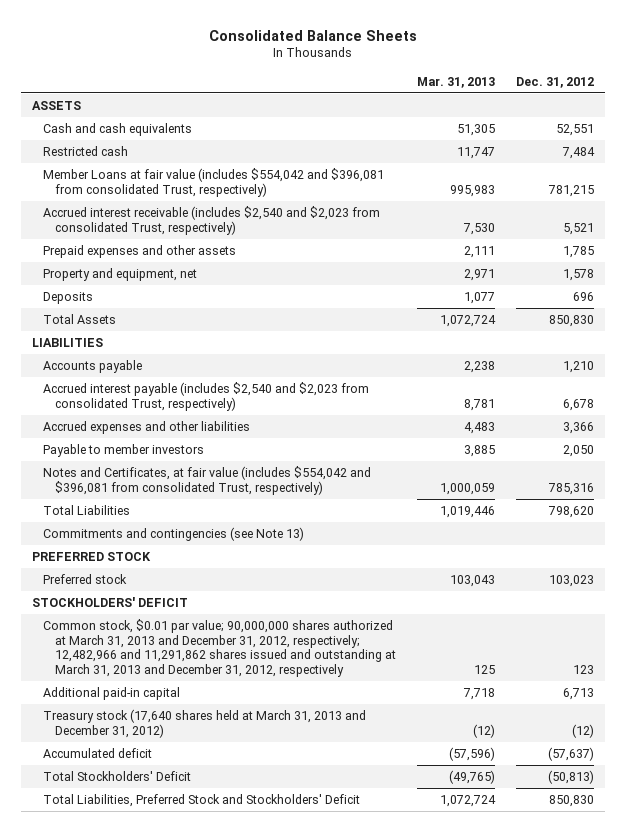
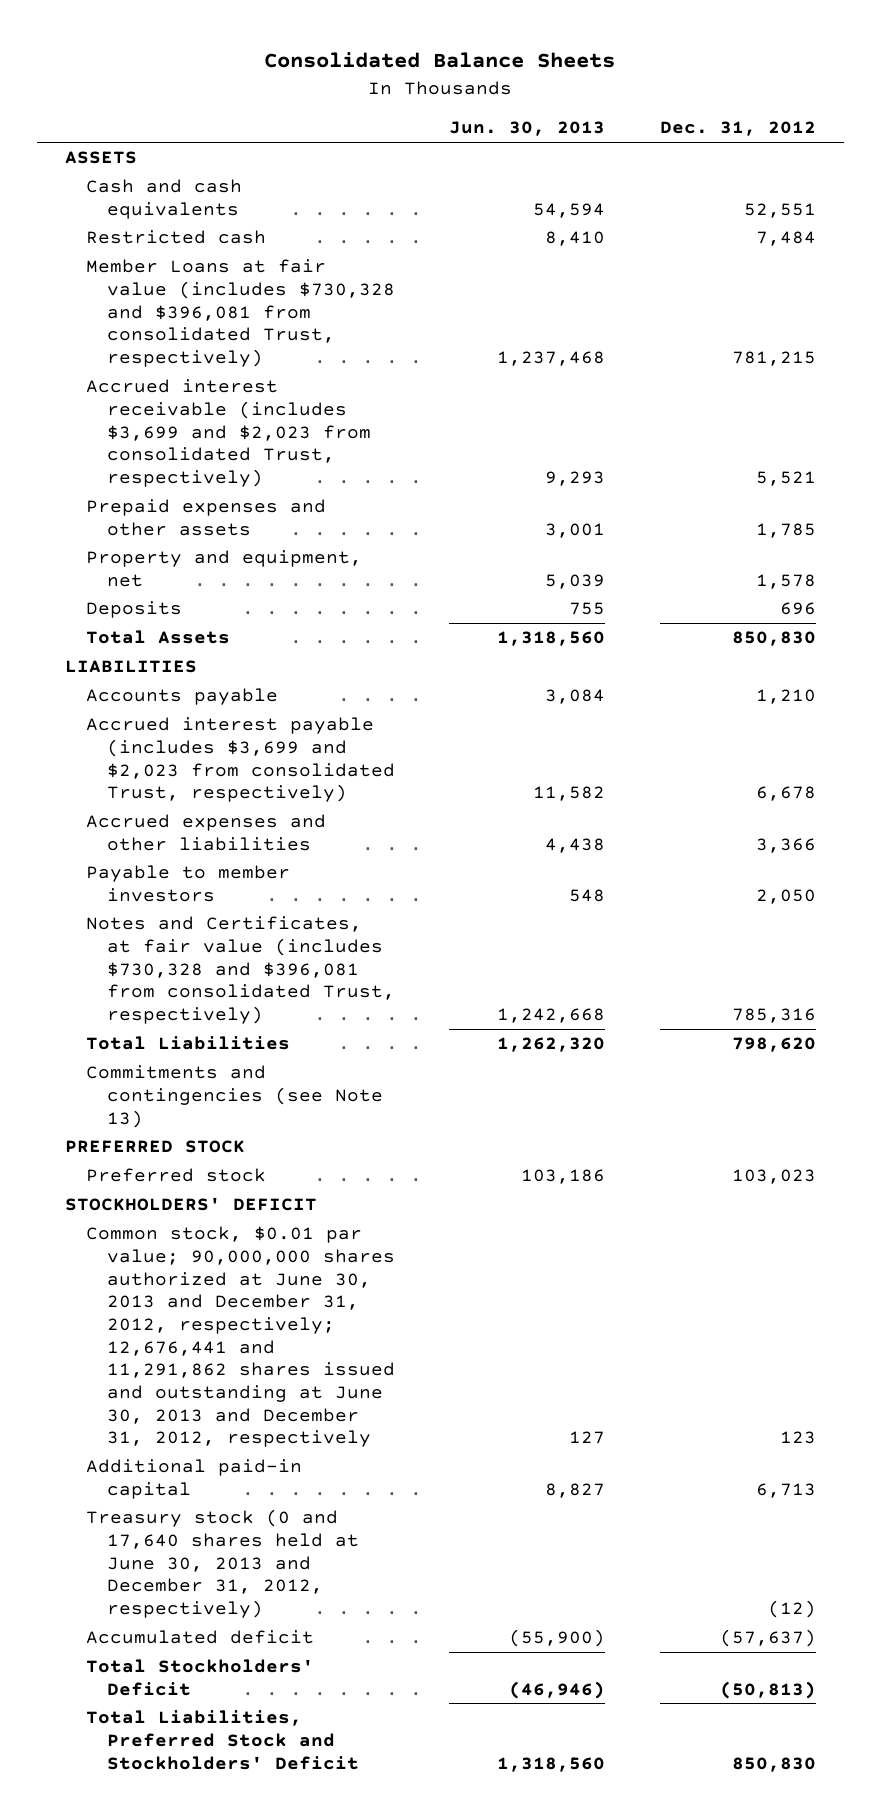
- | Mar. 31, 2013 | Dec. 31, 2012
+ | Jun. 30, 2013 | Dec. 31, 2012
- Member Loans at fair value (includes $554,042 and $396,081 from consolidated Trust, respectively) | 995,983 | 781,215
- Accrued interest receivable (includes $2,540 and $2,023 from consolidated Trust, respectively) | 7,530 | 5,521
+ Member Loans at fair value (includes $730,328 and $396,081 from consolidated Trust, respectively) | 1,237,468 | 781,215
+ Accrued interest receivable (includes $3,699 and $2,023 from consolidated Trust, respectively) | 9,293 | 5,521
- Accrued interest payable (includes $2,540 and $2,023 from consolidated Trust, respectively) | 8,781 | 6,678
+ Accrued interest payable (includes $3,699 and $2,023 from consolidated Trust, respectively) | 11,582 | 6,678
- Notes and Certificates, at fair value (includes $554,042 and $396,081 from consolidated Trust, respectively) | 1,000,059 | 785,316
+ Notes and Certificates, at fair value (includes $730,328 and $396,081 from consolidated Trust, respectively) | 1,242,668 | 785,316
- Common stock, $0.01 par value; 90,000,000 shares authorized at March 31, 2013 and December 31, 2012, respectively; 12,482,966 and 11,291,862 shares issued and outstanding at March 31, 2013 and December 31, 2012, respectively | 125 | 123
+ Common stock, $0.01 par value; 90,000,000 shares authorized at June 30, 2013 and December 31, 2012, respectively; 12,676,441 and 11,291,862 shares issued and outstanding at June 30, 2013 and December 31, 2012, respectively | 127 | 123
- Treasury stock (17,640 shares held at March 31, 2013 and December 31, 2012) | (12) | (12)
+ Treasury stock (0 and 17,640 shares held at June 30, 2013 and December 31, 2012, respectively) | | (12)

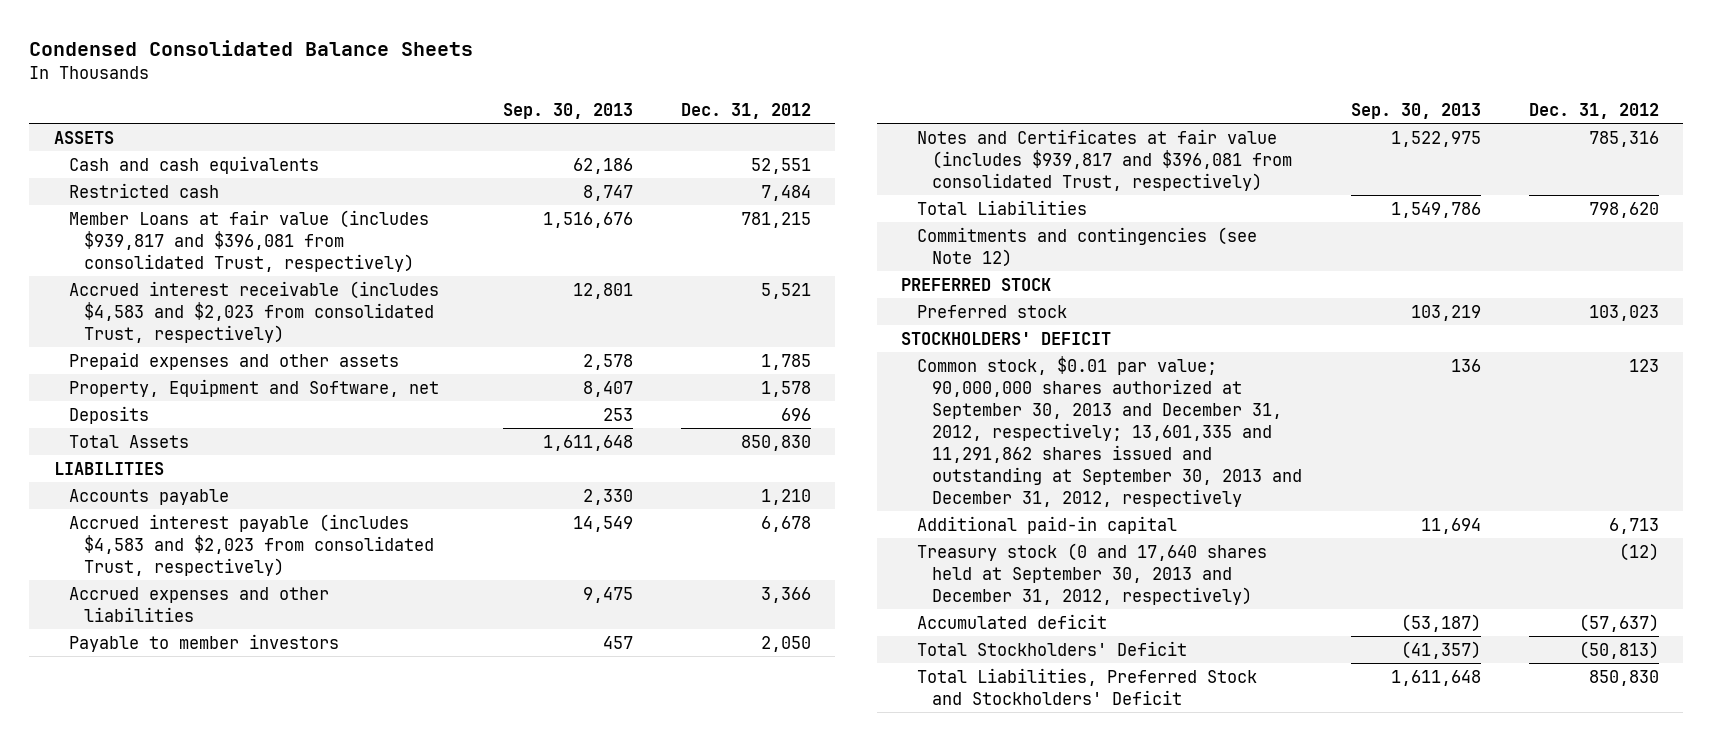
- Consolidated Balance Sheets
+ Condensed Consolidated Balance Sheets
- | Jun. 30, 2013 | Dec. 31, 2012
+ | Sep. 30, 2013 | Dec. 31, 2012
- Member Loans at fair value (includes $730,328 and $396,081 from consolidated Trust, respectively) | 1,237,468 | 781,215
- Accrued interest receivable (includes $3,699 and $2,023 from consolidated Trust, respectively) | 9,293 | 5,521
+ Member Loans at fair value (includes $939,817 and $396,081 from consolidated Trust, respectively) | 1,516,676 | 781,215
+ Accrued interest receivable (includes $4,583 and $2,023 from consolidated Trust, respectively) | 12,801 | 5,521
- Property and equipment, net | 5,039 | 1,578
+ Property, Equipment and Software, net | 8,407 | 1,578
- Accrued interest payable (includes $3,699 and $2,023 from consolidated Trust, respectively) | 11,582 | 6,678
+ Accrued interest payable (includes $4,583 and $2,023 from consolidated Trust, respectively) | 14,549 | 6,678
- Notes and Certificates, at fair value (includes $730,328 and $396,081 from consolidated Trust, respectively) | 1,242,668 | 785,316
+ Notes and Certificates at fair value (includes $939,817 and $396,081 from consolidated Trust, respectively) | 1,522,975 | 785,316
- Commitments and contingencies (see Note 13)
+ Commitments and contingencies (see Note 12)
- Common stock, $0.01 par value; 90,000,000 shares authorized at June 30, 2013 and December 31, 2012, respectively; 12,676,441 and 11,291,862 shares issued and outstanding at June 30, 2013 and December 31, 2012, respectively | 127 | 123
+ Common stock, $0.01 par value; 90,000,000 shares authorized at September 30, 2013 and December 31, 2012, respectively; 13,601,335 and 11,291,862 shares issued and outstanding at September 30, 2013 and December 31, 2012, respectively | 136 | 123
- Treasury stock (0 and 17,640 shares held at June 30, 2013 and December 31, 2012, respectively) | | (12)
+ Treasury stock (0 and 17,640 shares held at September 30, 2013 and December 31, 2012, respectively) | | (12)

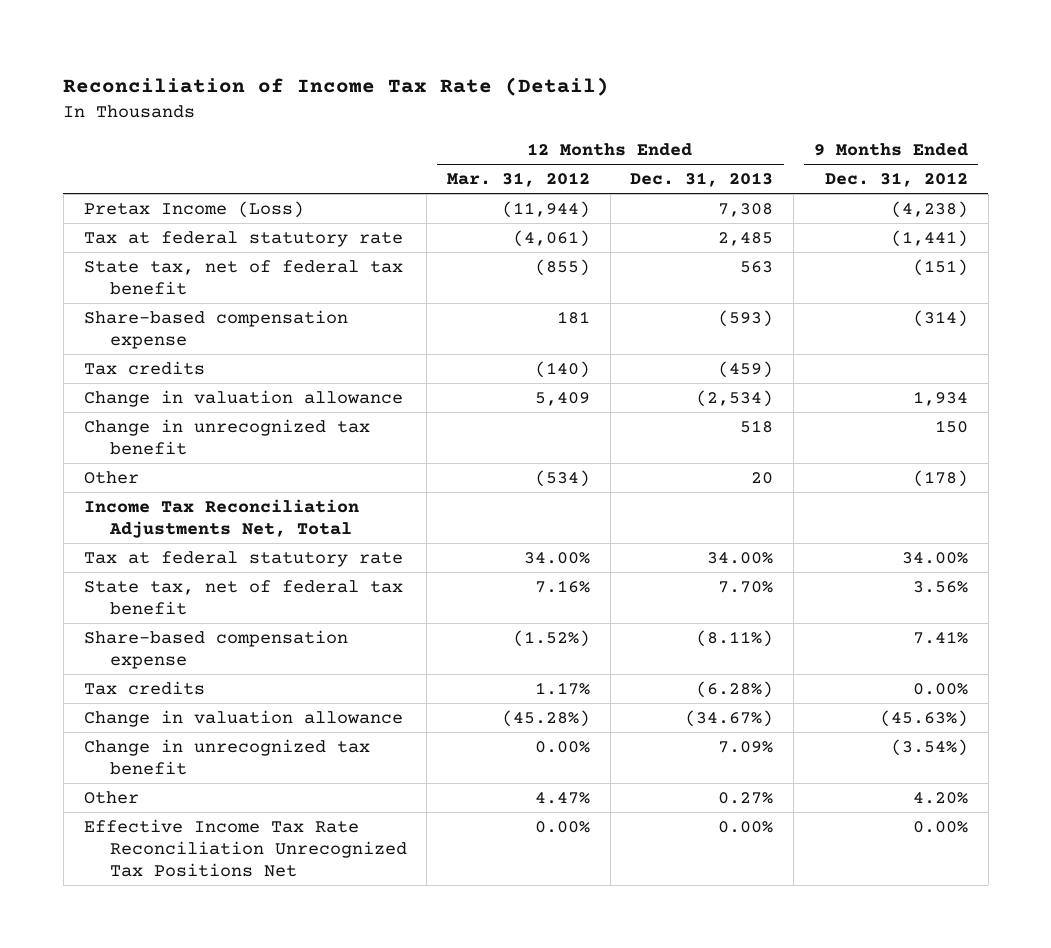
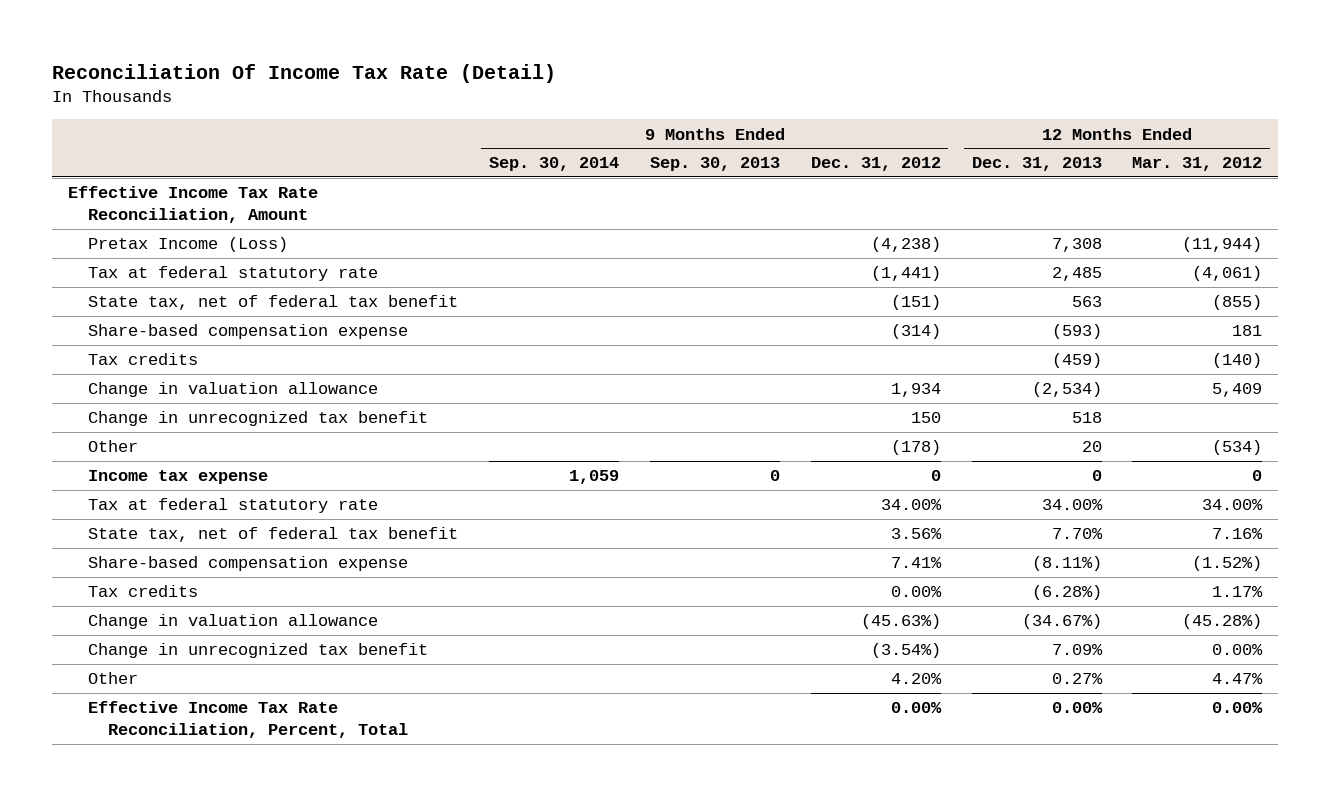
- Reconciliation of Income Tax Rate (Detail)
+ Reconciliation Of Income Tax Rate (Detail)
- | 12 Months Ended Mar. 31, 2012 | 12 Months Ended Dec. 31, 2013 | 9 Months Ended Dec. 31, 2012
+ | 9 Months Ended Sep. 30, 2014 | 9 Months Ended Sep. 30, 2013 | 9 Months Ended Dec. 31, 2012 | 12 Months Ended Dec. 31, 2013 | 12 Months Ended Mar. 31, 2012
+ Effective Income Tax Rate Reconciliation, Amount
- Income Tax Reconciliation Adjustments Net, Total
+ Income tax expense | 1,059 | 0 | 0 | 0 | 0
- Effective Income Tax Rate Reconciliation Unrecognized Tax Positions Net | 0.00% | 0.00% | 0.00%
+ Effective Income Tax Rate Reconciliation, Percent, Total | | | 0.00% | 0.00% | 0.00%

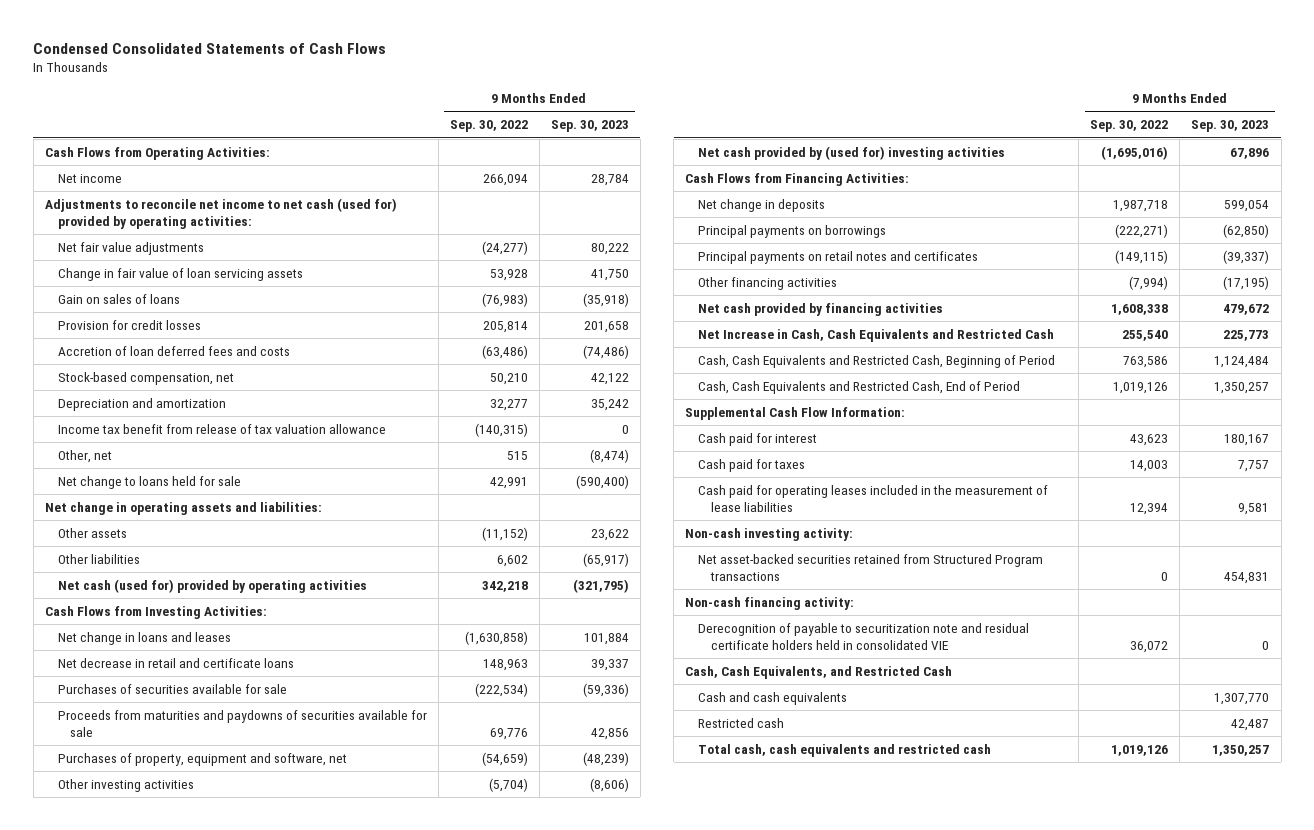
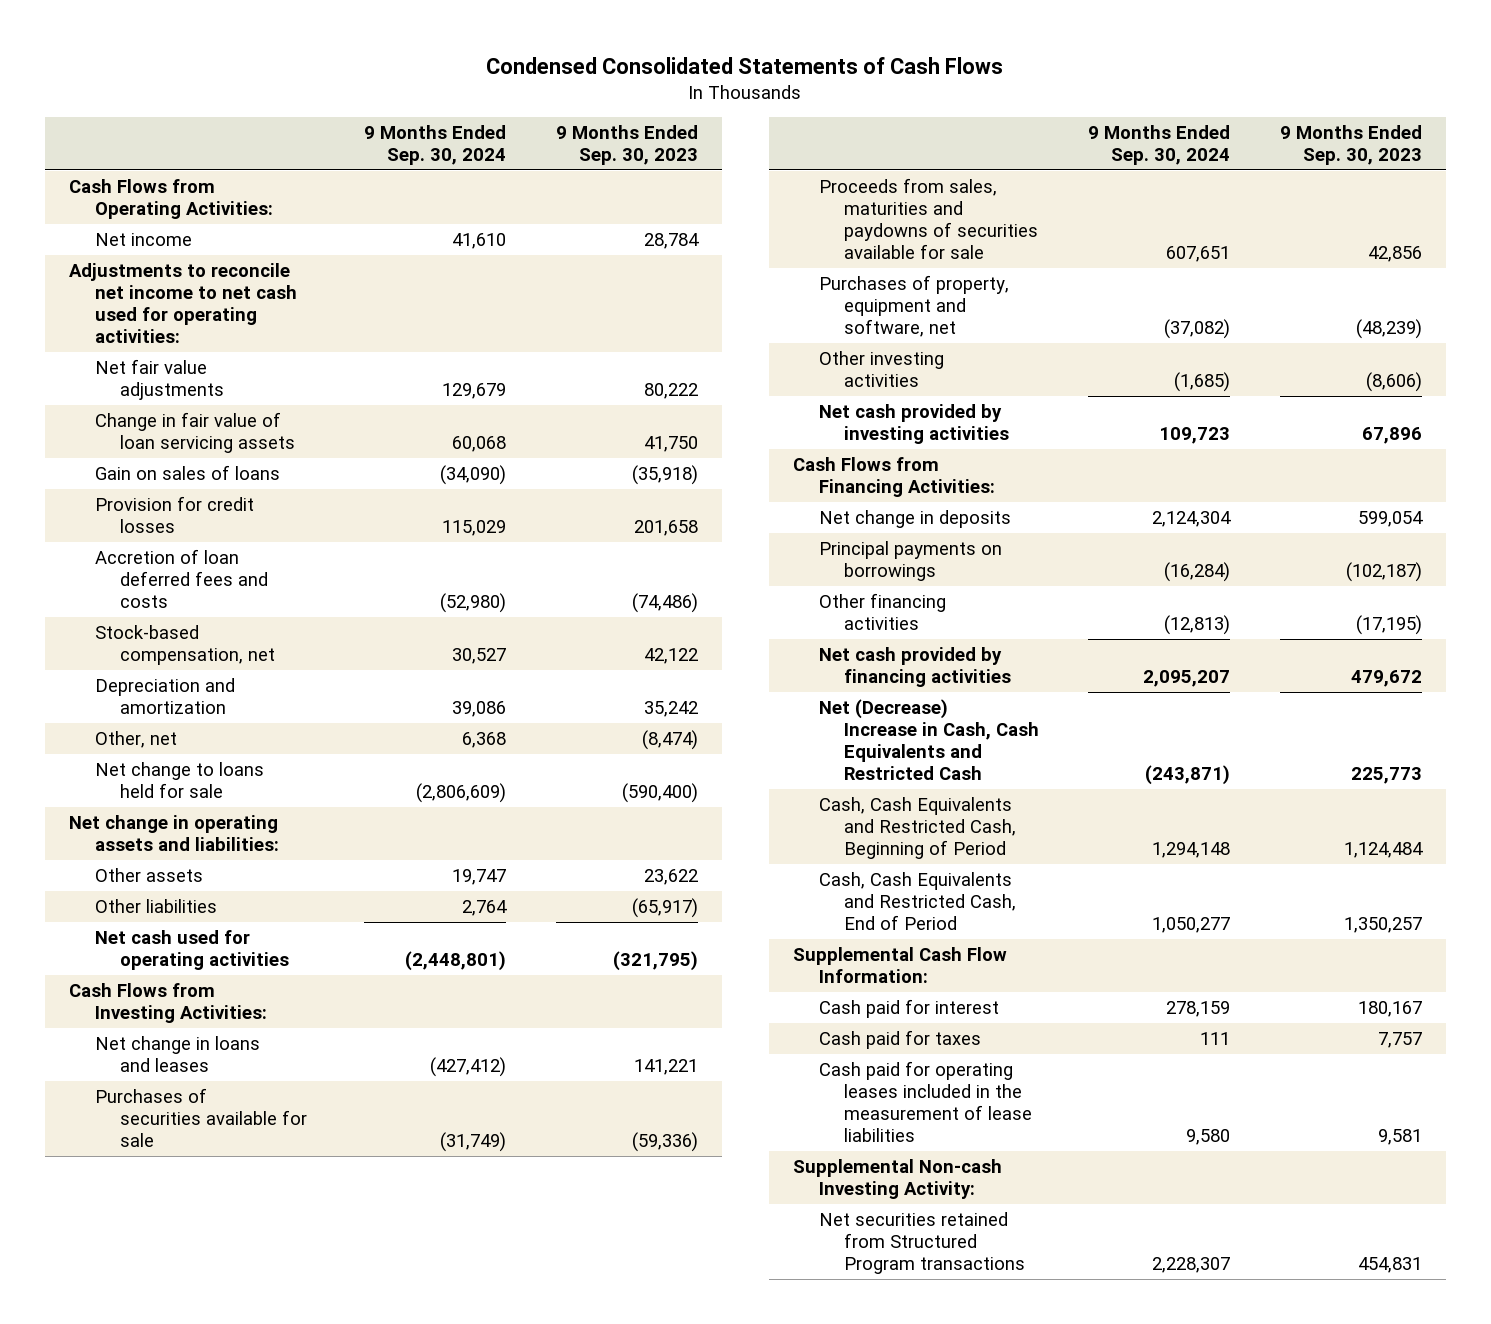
- | 9 Months Ended Sep. 30, 2022 | 9 Months Ended Sep. 30, 2023
+ | 9 Months Ended Sep. 30, 2024 | 9 Months Ended Sep. 30, 2023
- Adjustments to reconcile net income to net cash (used for) provided by operating activities:
+ Adjustments to reconcile net income to net cash used for operating activities:
- Income tax benefit from release of tax valuation allowance | (140,315) | 0
- Net cash (used for) provided by operating activities | 342,218 | (321,795)
+ Net cash used for operating activities | (2,448,801) | (321,795)
- Net change in loans and leases | (1,630,858) | 101,884
- Net decrease in retail and certificate loans | 148,963 | 39,337
+ Net change in loans and leases | (427,412) | 141,221
- Proceeds from maturities and paydowns of securities available for sale | 69,776 | 42,856
+ Proceeds from sales, maturities and paydowns of securities available for sale | 607,651 | 42,856
- Net cash provided by (used for) investing activities | (1,695,016) | 67,896
+ Net cash provided by investing activities | 109,723 | 67,896
- Principal payments on borrowings | (222,271) | (62,850)
- Principal payments on retail notes and certificates | (149,115) | (39,337)
+ Principal payments on borrowings | (16,284) | (102,187)
- Net Increase in Cash, Cash Equivalents and Restricted Cash | 255,540 | 225,773
+ Net (Decrease) Increase in Cash, Cash Equivalents and Restricted Cash | (243,871) | 225,773
- Non-cash investing activity:
- Net asset-backed securities retained from Structured Program transactions | 0 | 454,831
- Non-cash financing activity:
- Derecognition of payable to securitization note and residual certificate holders held in consolidated VIE | 36,072 | 0
- Cash, Cash Equivalents, and Restricted Cash
- Cash and cash equivalents | | 1,307,770
- Restricted cash | | 42,487
- Total cash, cash equivalents and restricted cash | 1,019,126 | 1,350,257
+ Supplemental Non-cash Investing Activity:
+ Net securities retained from Structured Program transactions | 2,228,307 | 454,831

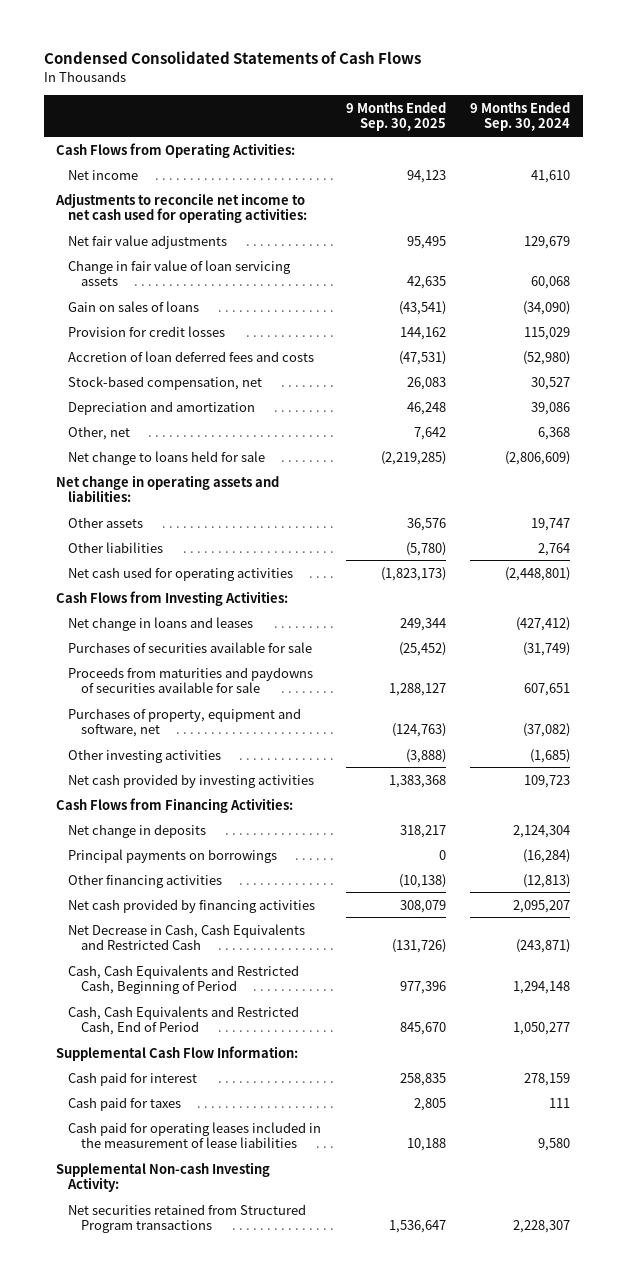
- | 9 Months Ended Sep. 30, 2024 | 9 Months Ended Sep. 30, 2023
+ | 9 Months Ended Sep. 30, 2025 | 9 Months Ended Sep. 30, 2024
- Proceeds from sales, maturities and paydowns of securities available for sale | 607,651 | 42,856
+ Proceeds from maturities and paydowns of securities available for sale | 1,288,127 | 607,651
- Net (Decrease) Increase in Cash, Cash Equivalents and Restricted Cash | (243,871) | 225,773
+ Net Decrease in Cash, Cash Equivalents and Restricted Cash | (131,726) | (243,871)

